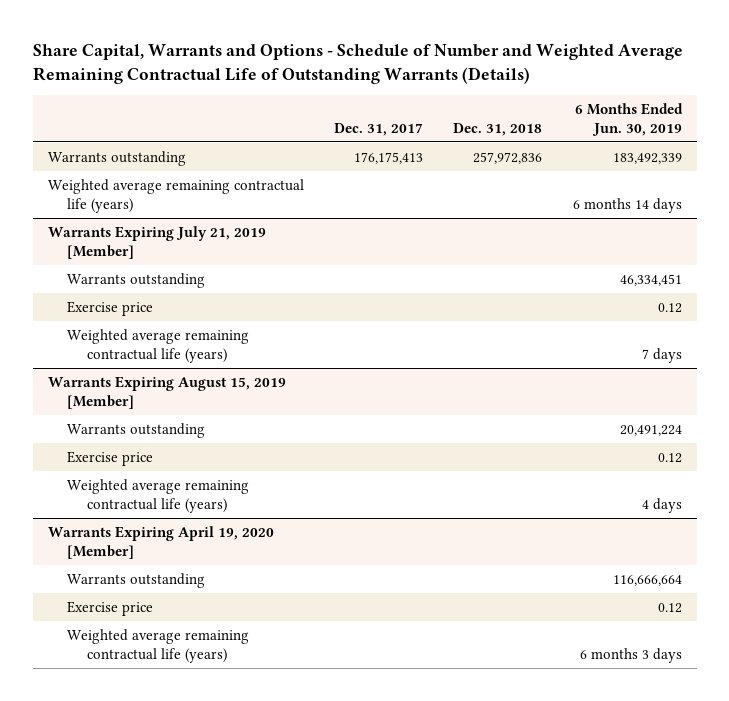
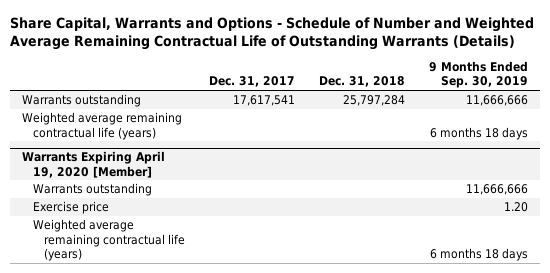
- | Dec. 31, 2017 | Dec. 31, 2018 | 6 Months Ended Jun. 30, 2019
+ | Dec. 31, 2017 | Dec. 31, 2018 | 9 Months Ended Sep. 30, 2019
- Warrants outstanding | 176,175,413 | 257,972,836 | 183,492,339
+ Warrants outstanding | 17,617,541 | 25,797,284 | 11,666,666
- Warrants Expiring July 21, 2019 [Member]
- Warrants outstanding | | | 46,334,451
- Exercise price | | | 0.12
- Weighted average remaining contractual life (years) | | | 7 days
- Warrants Expiring August 15, 2019 [Member]
- Warrants outstanding | | | 20,491,224
- Exercise price | | | 0.12
- Weighted average remaining contractual life (years) | | | 4 days

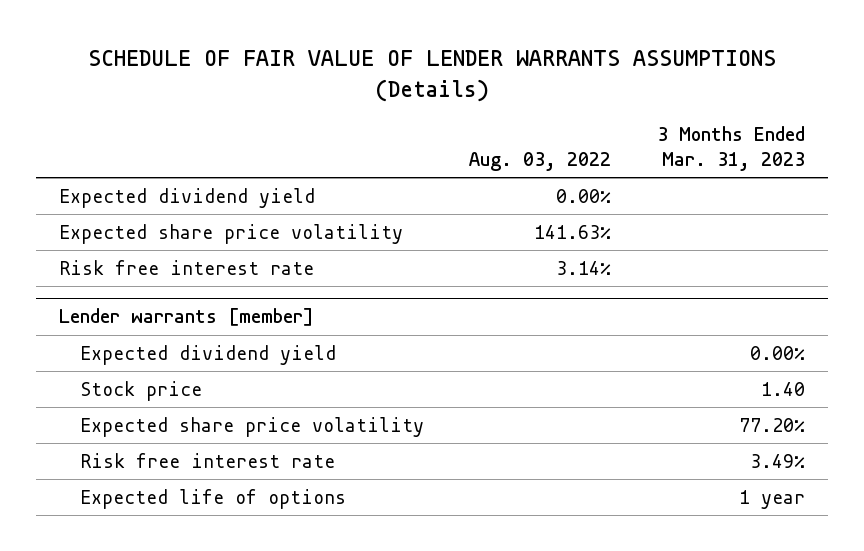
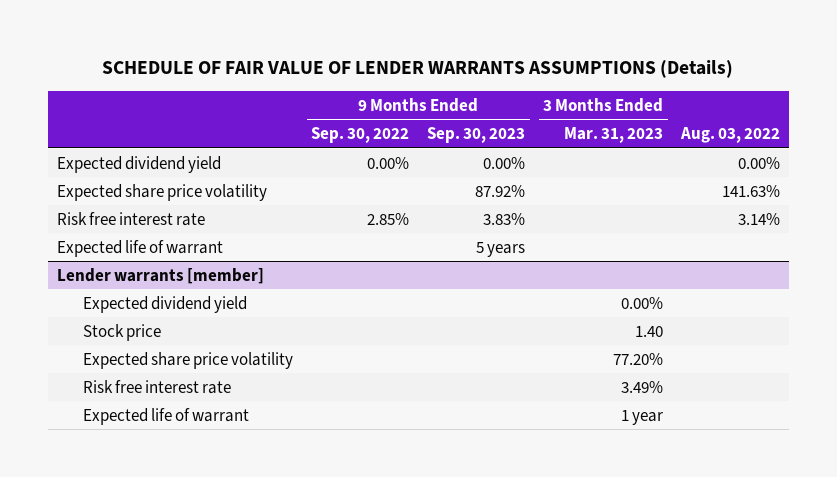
- | Aug. 03, 2022 | 3 Months Ended Mar. 31, 2023
+ | 9 Months Ended Sep. 30, 2022 | 9 Months Ended Sep. 30, 2023 | 3 Months Ended Mar. 31, 2023 | Aug. 03, 2022
+ Expected life of warrant | | 5 years | |
@ Lender warrants [member]
- Expected life of options | | 1 year
+ Expected life of warrant | | | 1 year |

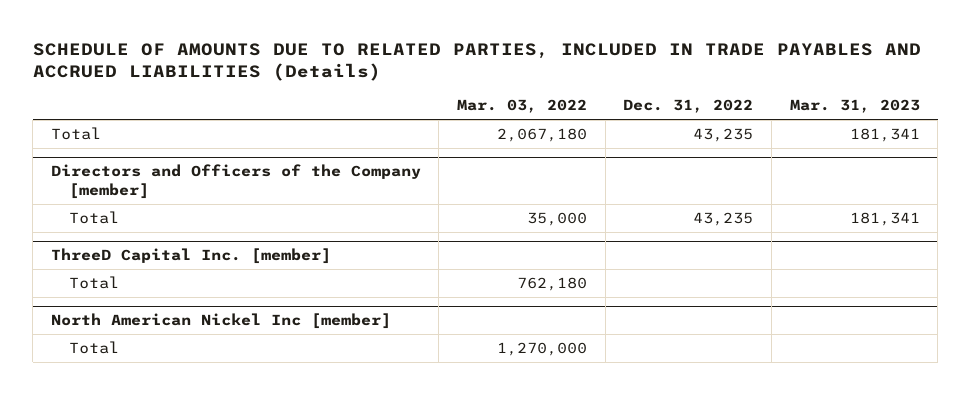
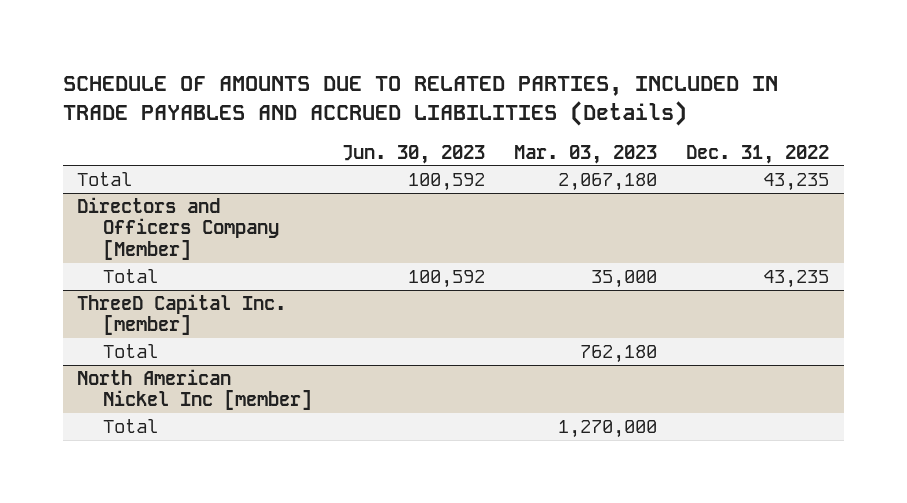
- | Mar. 03, 2022 | Dec. 31, 2022 | Mar. 31, 2023
+ | Jun. 30, 2023 | Mar. 03, 2023 | Dec. 31, 2022
- Directors and Officers of the Company [member]
+ Directors and Officers Company [Member]

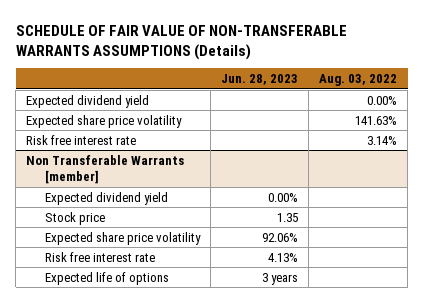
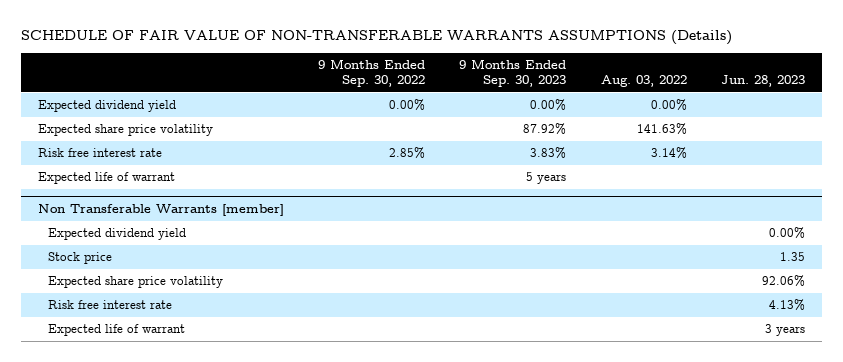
- | Jun. 28, 2023 | Aug. 03, 2022
+ | 9 Months Ended Sep. 30, 2022 | 9 Months Ended Sep. 30, 2023 | Aug. 03, 2022 | Jun. 28, 2023
+ Expected life of warrant | | 5 years | |
@ Non Transferable Warrants [member]
- Expected life of options | 3 years |
+ Expected life of warrant | | | | 3 years

